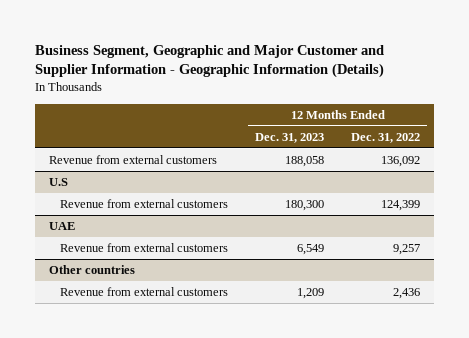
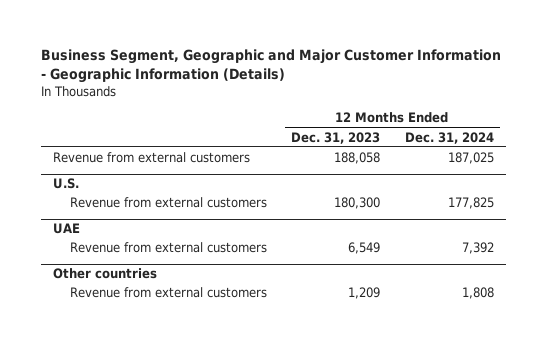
- Business Segment, Geographic and Major Customer and Supplier Information - Geographic Information (Details)
+ Business Segment, Geographic and Major Customer Information - Geographic Information (Details)
- | 12 Months Ended Dec. 31, 2023 | 12 Months Ended Dec. 31, 2022
+ | 12 Months Ended Dec. 31, 2023 | 12 Months Ended Dec. 31, 2024
- U.S
+ U.S.

